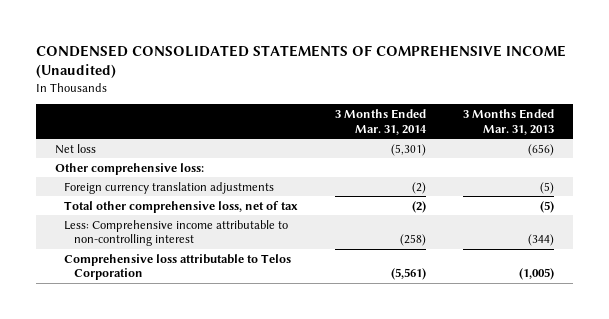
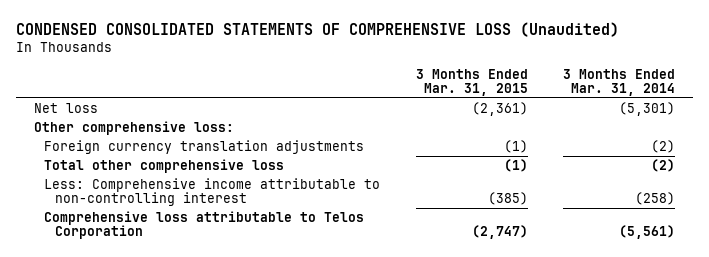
- CONDENSED CONSOLIDATED STATEMENTS OF COMPREHENSIVE INCOME (Unaudited)
+ CONDENSED CONSOLIDATED STATEMENTS OF COMPREHENSIVE LOSS (Unaudited)
- | 3 Months Ended Mar. 31, 2014 | 3 Months Ended Mar. 31, 2013
+ | 3 Months Ended Mar. 31, 2015 | 3 Months Ended Mar. 31, 2014
- Total other comprehensive loss, net of tax | (2) | (5)
+ Total other comprehensive loss | (1) | (2)

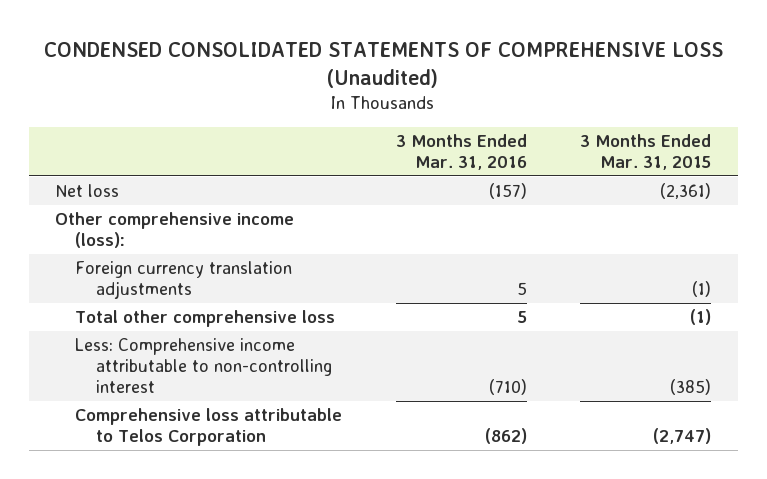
- | 3 Months Ended Mar. 31, 2015 | 3 Months Ended Mar. 31, 2014
+ | 3 Months Ended Mar. 31, 2016 | 3 Months Ended Mar. 31, 2015
- Other comprehensive loss:
+ Other comprehensive income (loss):

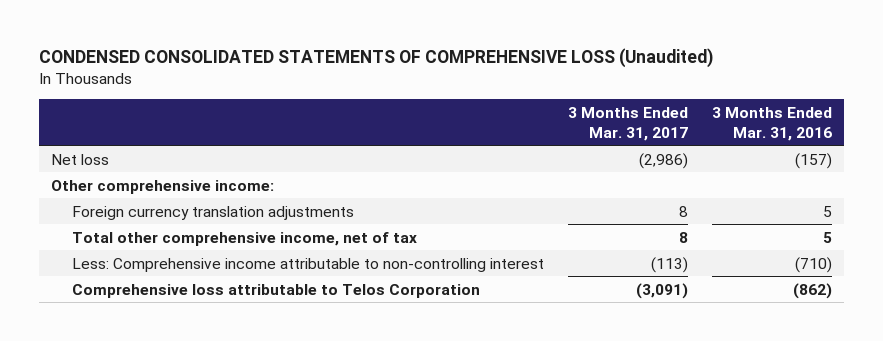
- | 3 Months Ended Mar. 31, 2016 | 3 Months Ended Mar. 31, 2015
+ | 3 Months Ended Mar. 31, 2017 | 3 Months Ended Mar. 31, 2016
- Other comprehensive income (loss):
+ Other comprehensive income:
- Total other comprehensive loss | 5 | (1)
+ Total other comprehensive income, net of tax | 8 | 5

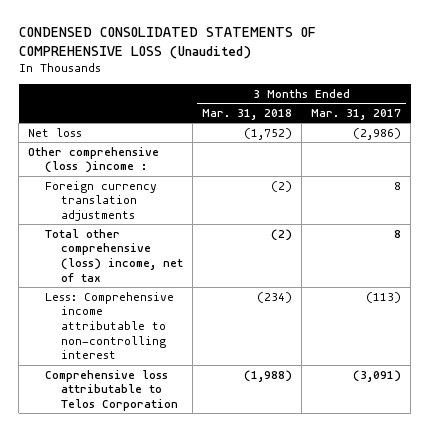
- | 3 Months Ended Mar. 31, 2017 | 3 Months Ended Mar. 31, 2016
+ | 3 Months Ended Mar. 31, 2018 | 3 Months Ended Mar. 31, 2017
- Other comprehensive income:
+ Other comprehensive (loss )income :
- Total other comprehensive income, net of tax | 8 | 5
+ Total other comprehensive (loss) income, net of tax | (2) | 8

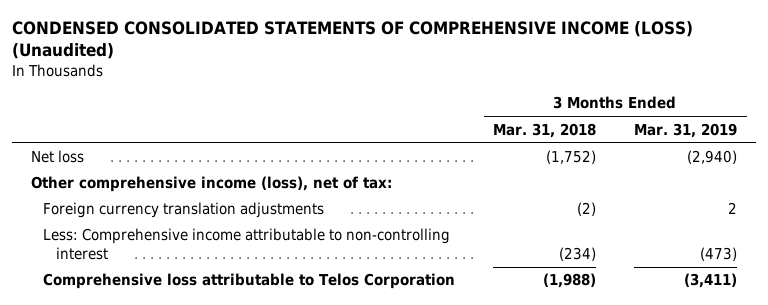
- CONDENSED CONSOLIDATED STATEMENTS OF COMPREHENSIVE LOSS (Unaudited)
+ CONDENSED CONSOLIDATED STATEMENTS OF COMPREHENSIVE INCOME (LOSS) (Unaudited)
- | 3 Months Ended Mar. 31, 2018 | 3 Months Ended Mar. 31, 2017
+ | 3 Months Ended Mar. 31, 2018 | 3 Months Ended Mar. 31, 2019
- Other comprehensive (loss )income :
+ Other comprehensive income (loss), net of tax:
- Total other comprehensive (loss) income, net of tax | (2) | 8

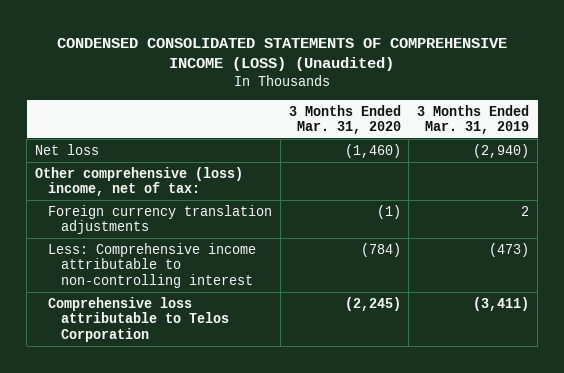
- | 3 Months Ended Mar. 31, 2018 | 3 Months Ended Mar. 31, 2019
+ | 3 Months Ended Mar. 31, 2020 | 3 Months Ended Mar. 31, 2019
- Other comprehensive income (loss), net of tax:
+ Other comprehensive (loss) income, net of tax:

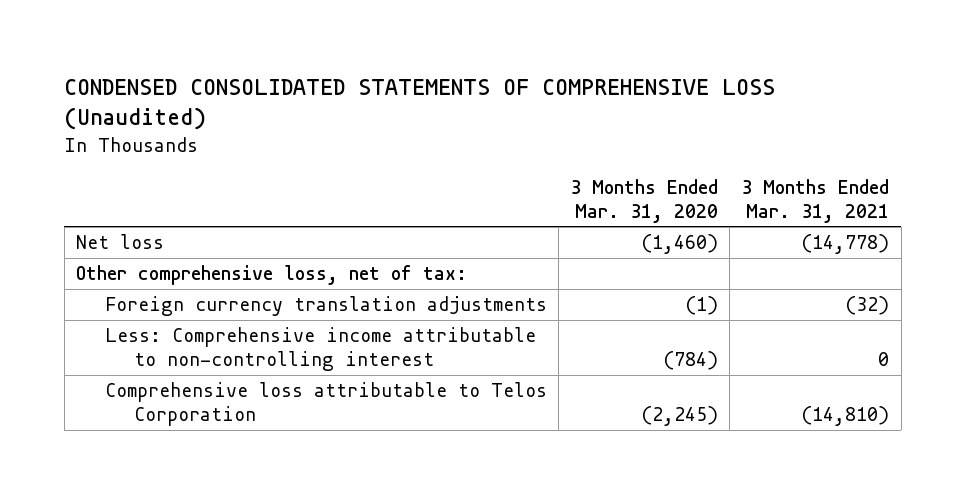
- CONDENSED CONSOLIDATED STATEMENTS OF COMPREHENSIVE INCOME (LOSS) (Unaudited)
+ CONDENSED CONSOLIDATED STATEMENTS OF COMPREHENSIVE LOSS (Unaudited)
- | 3 Months Ended Mar. 31, 2020 | 3 Months Ended Mar. 31, 2019
+ | 3 Months Ended Mar. 31, 2020 | 3 Months Ended Mar. 31, 2021
- Other comprehensive (loss) income, net of tax:
+ Other comprehensive loss, net of tax:

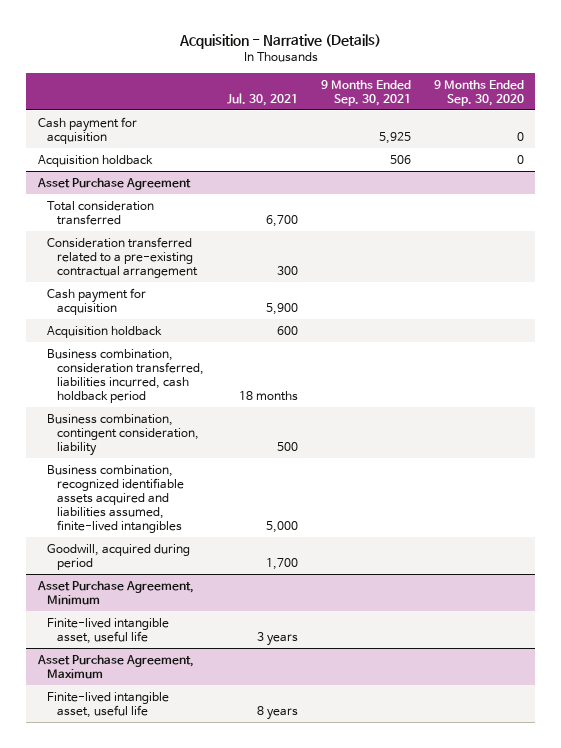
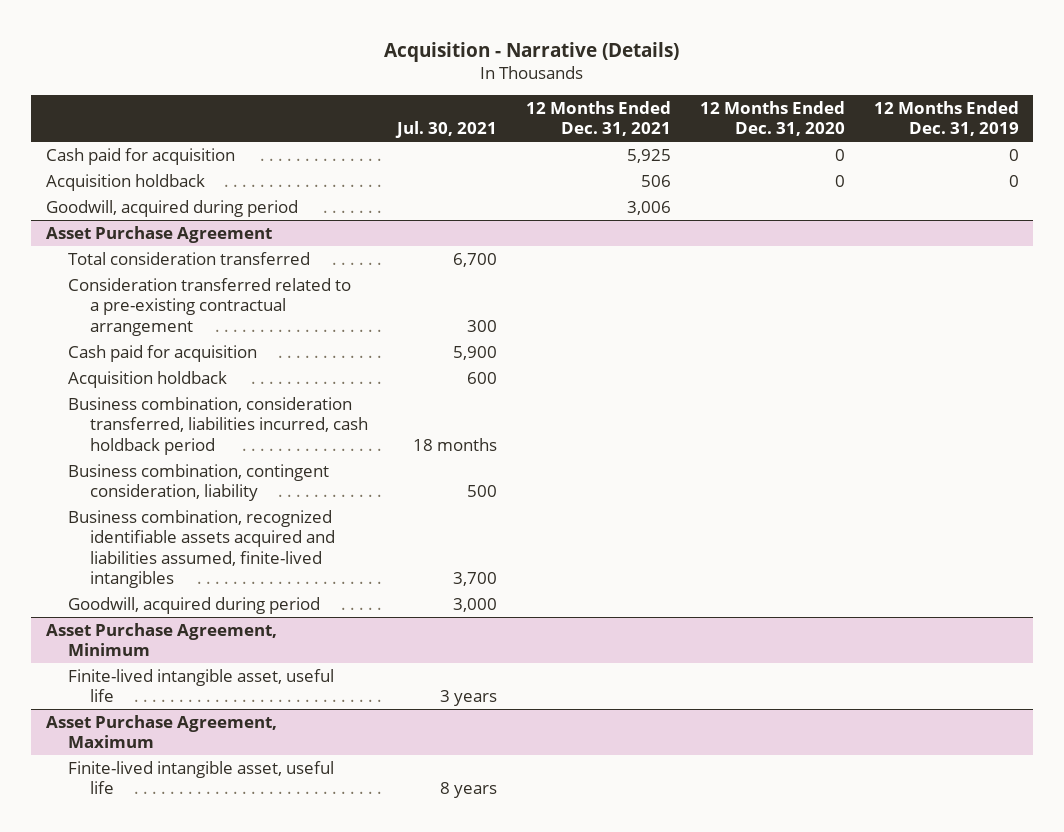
- | Jul. 30, 2021 | 9 Months Ended Sep. 30, 2021 | 9 Months Ended Sep. 30, 2020
+ | Jul. 30, 2021 | 12 Months Ended Dec. 31, 2021 | 12 Months Ended Dec. 31, 2020 | 12 Months Ended Dec. 31, 2019
- Cash payment for acquisition | | 5,925 | 0
+ Cash paid for acquisition | | 5,925 | 0 | 0
+ Goodwill, acquired during period | | 3,006 | |
@ Asset Purchase Agreement
- Cash payment for acquisition | 5,900 | |
+ Cash paid for acquisition | 5,900 | | |
- Business combination, recognized identifiable assets acquired and liabilities assumed, finite-lived intangibles | 5,000 | |
- Goodwill, acquired during period | 1,700 | |
+ Business combination, recognized identifiable assets acquired and liabilities assumed, finite-lived intangibles | 3,700 | | |
+ Goodwill, acquired during period | 3,000 | | |

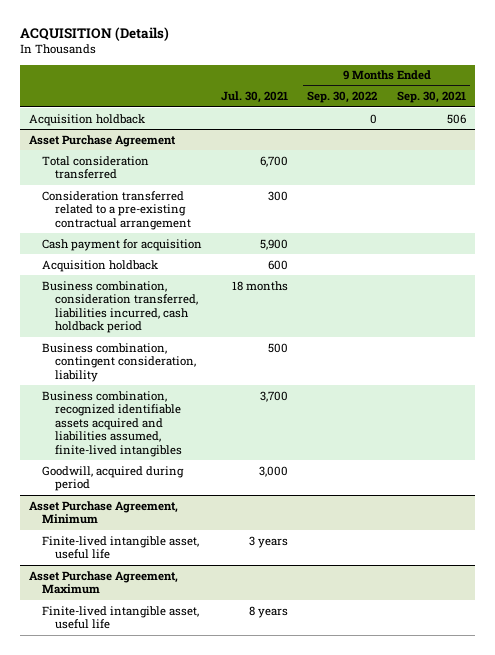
- Acquisition - Narrative (Details)
+ ACQUISITION (Details)
- | Jul. 30, 2021 | 12 Months Ended Dec. 31, 2021 | 12 Months Ended Dec. 31, 2020 | 12 Months Ended Dec. 31, 2019
+ | Jul. 30, 2021 | 9 Months Ended Sep. 30, 2022 | 9 Months Ended Sep. 30, 2021
- Cash paid for acquisition | | 5,925 | 0 | 0
- Goodwill, acquired during period | | 3,006 | |
@ Asset Purchase Agreement
- Cash paid for acquisition | 5,900 | | |
+ Cash payment for acquisition | 5,900 | |

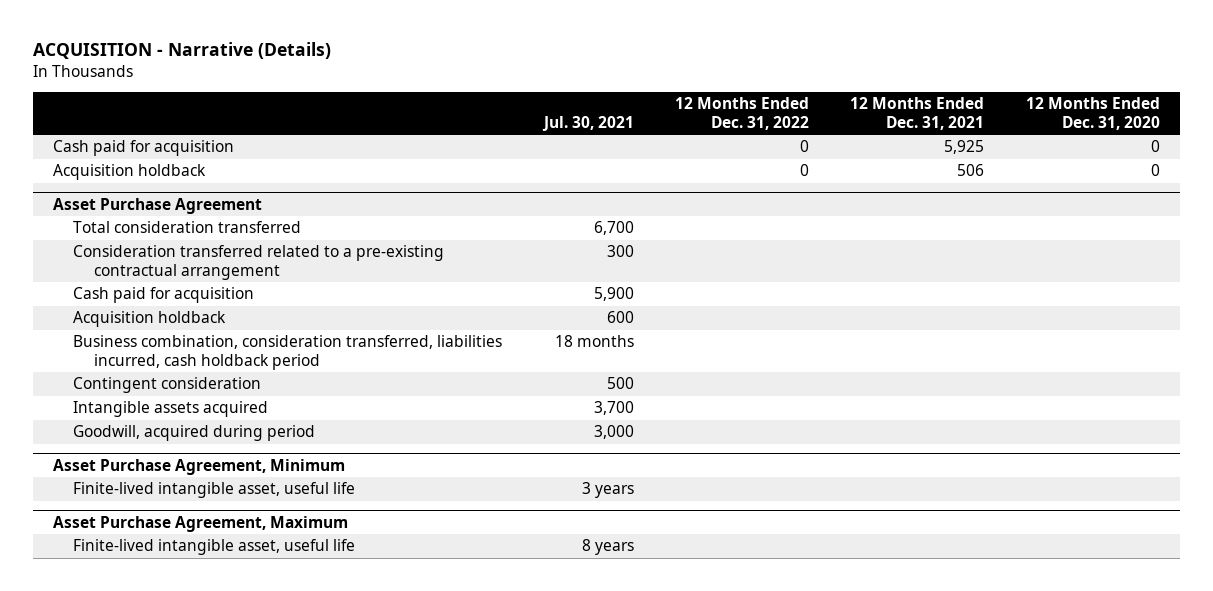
- ACQUISITION (Details)
+ ACQUISITION - Narrative (Details)
- | Jul. 30, 2021 | 9 Months Ended Sep. 30, 2022 | 9 Months Ended Sep. 30, 2021
+ | Jul. 30, 2021 | 12 Months Ended Dec. 31, 2022 | 12 Months Ended Dec. 31, 2021 | 12 Months Ended Dec. 31, 2020
+ Cash paid for acquisition | | 0 | 5,925 | 0
@ Asset Purchase Agreement
- Cash payment for acquisition | 5,900 | |
+ Cash paid for acquisition | 5,900 | | |
- Business combination, contingent consideration, liability | 500 | |
- Business combination, recognized identifiable assets acquired and liabilities assumed, finite-lived intangibles | 3,700 | |
+ Contingent consideration | 500 | | |
+ Intangible assets acquired | 3,700 | | |

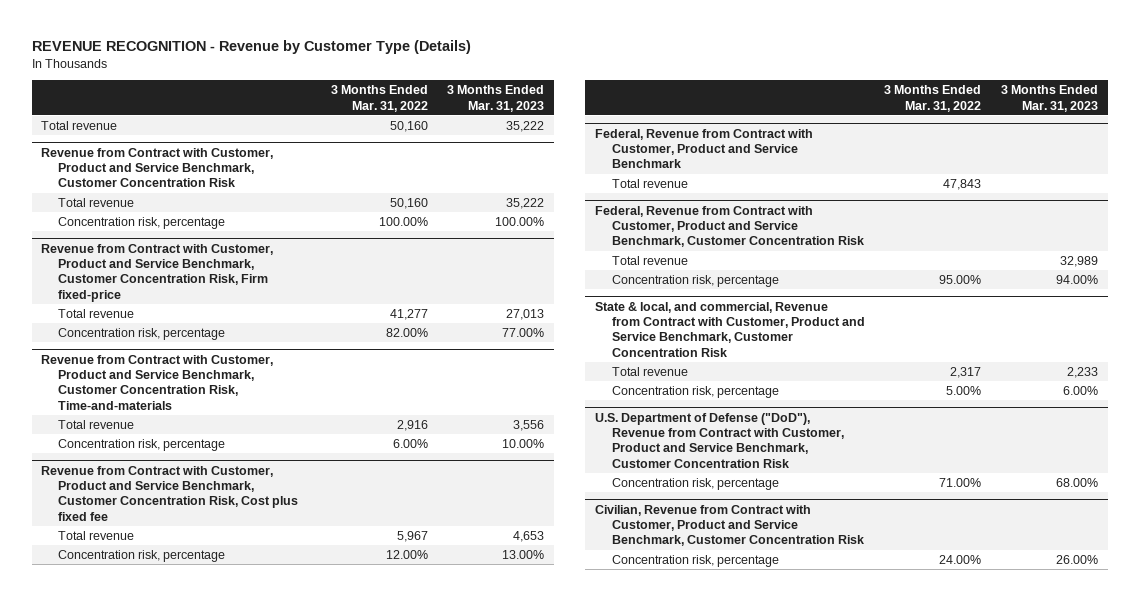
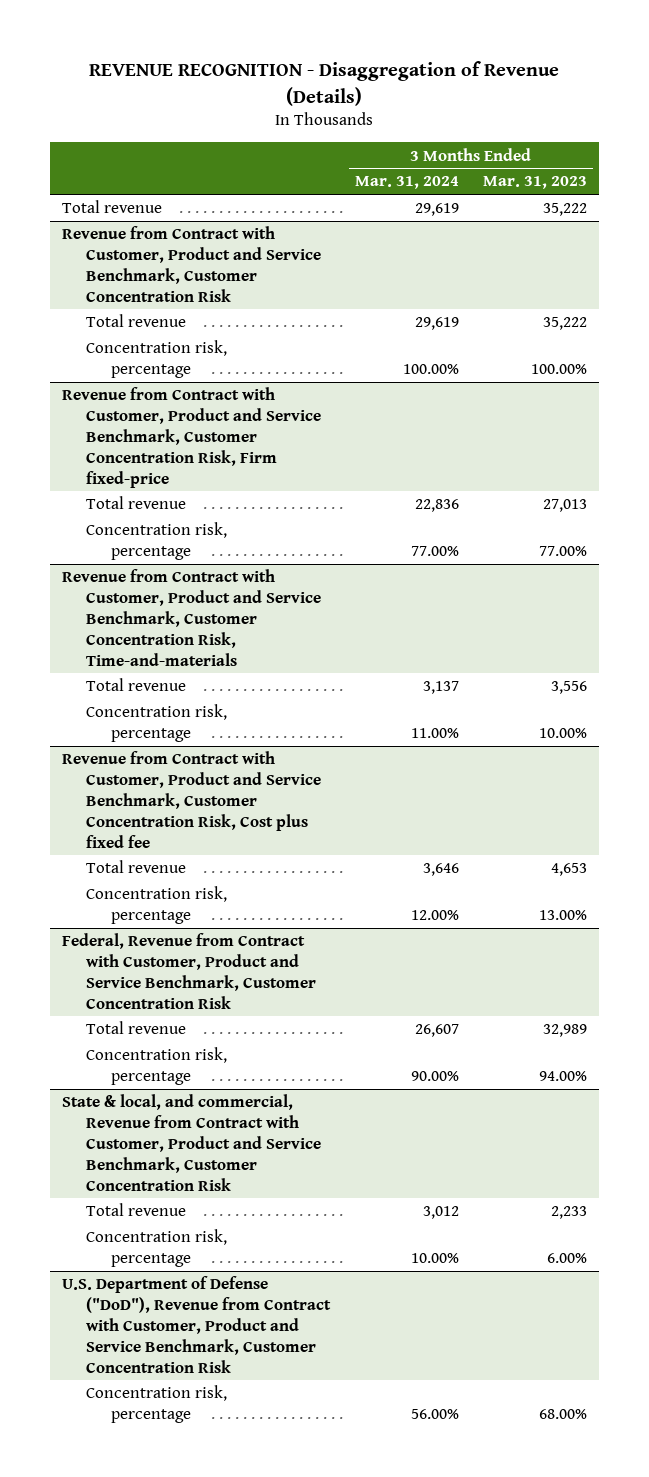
- REVENUE RECOGNITION - Revenue by Customer Type (Details)
+ REVENUE RECOGNITION - Disaggregation of Revenue (Details)
- | 3 Months Ended Mar. 31, 2022 | 3 Months Ended Mar. 31, 2023
+ | 3 Months Ended Mar. 31, 2024 | 3 Months Ended Mar. 31, 2023
- Federal, Revenue from Contract with Customer, Product and Service Benchmark
- Total revenue | 47,843 |
- Civilian, Revenue from Contract with Customer, Product and Service Benchmark, Customer Concentration Risk
- Concentration risk, percentage | 24.00% | 26.00%

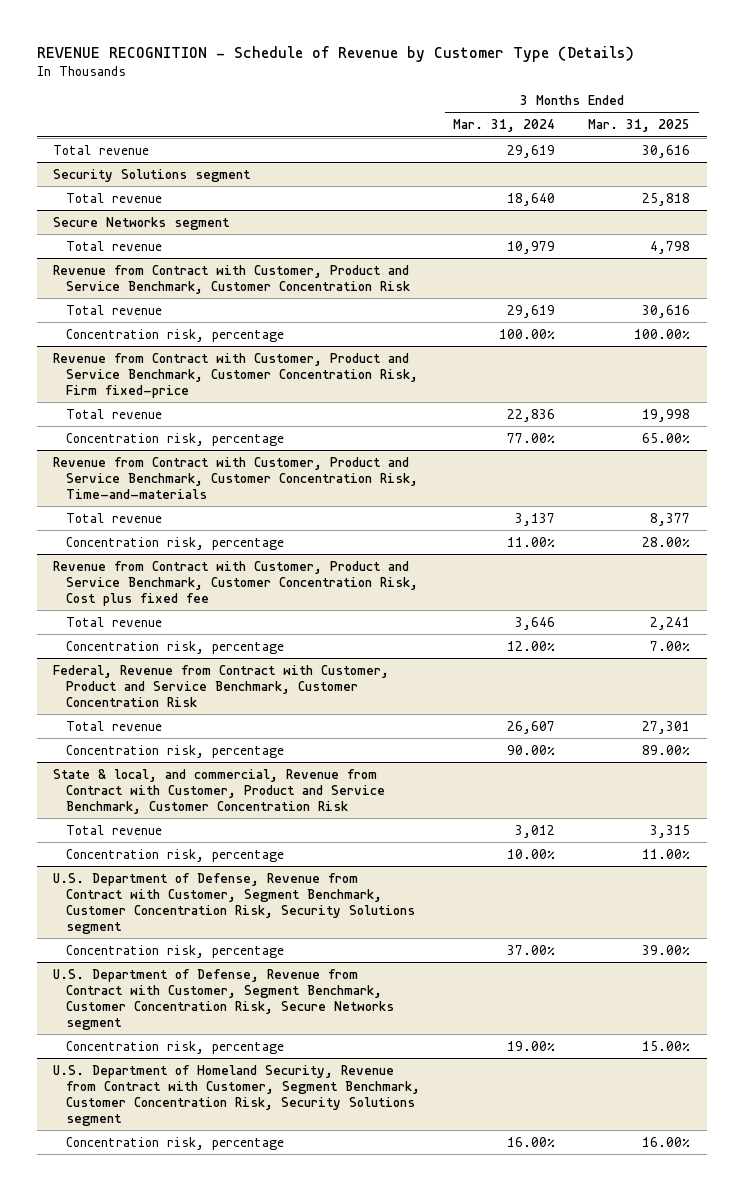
- REVENUE RECOGNITION - Disaggregation of Revenue (Details)
+ REVENUE RECOGNITION - Schedule of Revenue by Customer Type (Details)
- | 3 Months Ended Mar. 31, 2024 | 3 Months Ended Mar. 31, 2023
+ | 3 Months Ended Mar. 31, 2024 | 3 Months Ended Mar. 31, 2025
+ Security Solutions segment
+ Total revenue | 18,640 | 25,818
+ Secure Networks segment
+ Total revenue | 10,979 | 4,798
- U.S. Department of Defense ("DoD"), Revenue from Contract with Customer, Product and Service Benchmark, Customer Concentration Risk
- Concentration risk, percentage | 56.00% | 68.00%
+ U.S. Department of Defense, Revenue from Contract with Customer, Segment Benchmark, Customer Concentration Risk, Security Solutions segment
+ Concentration risk, percentage | 37.00% | 39.00%
+ U.S. Department of Defense, Revenue from Contract with Customer, Segment Benchmark, Customer Concentration Risk, Secure Networks segment
+ Concentration risk, percentage | 19.00% | 15.00%
+ U.S. Department of Homeland Security, Revenue from Contract with Customer, Segment Benchmark, Customer Concentration Risk, Security Solutions segment
+ Concentration risk, percentage | 16.00% | 16.00%

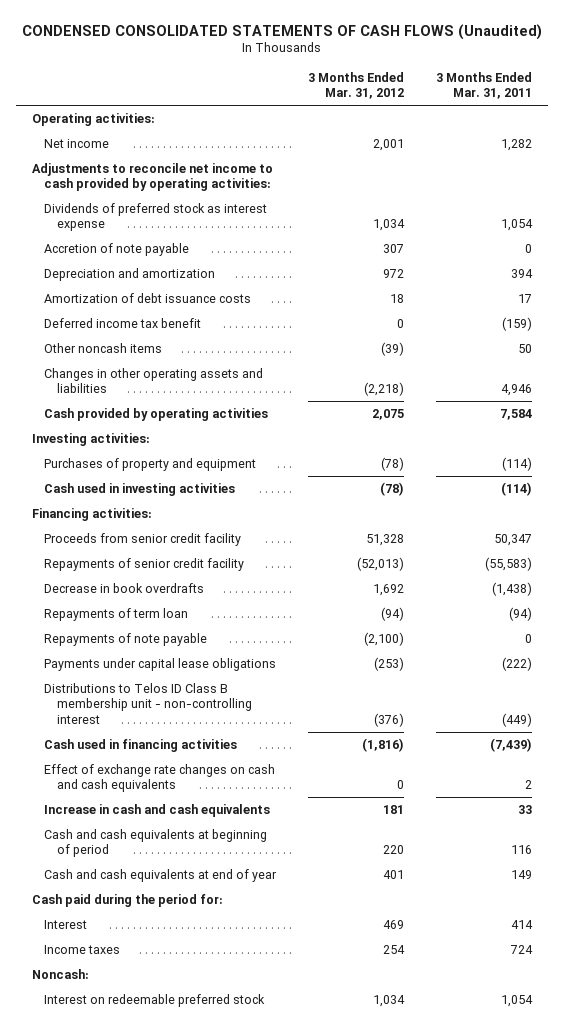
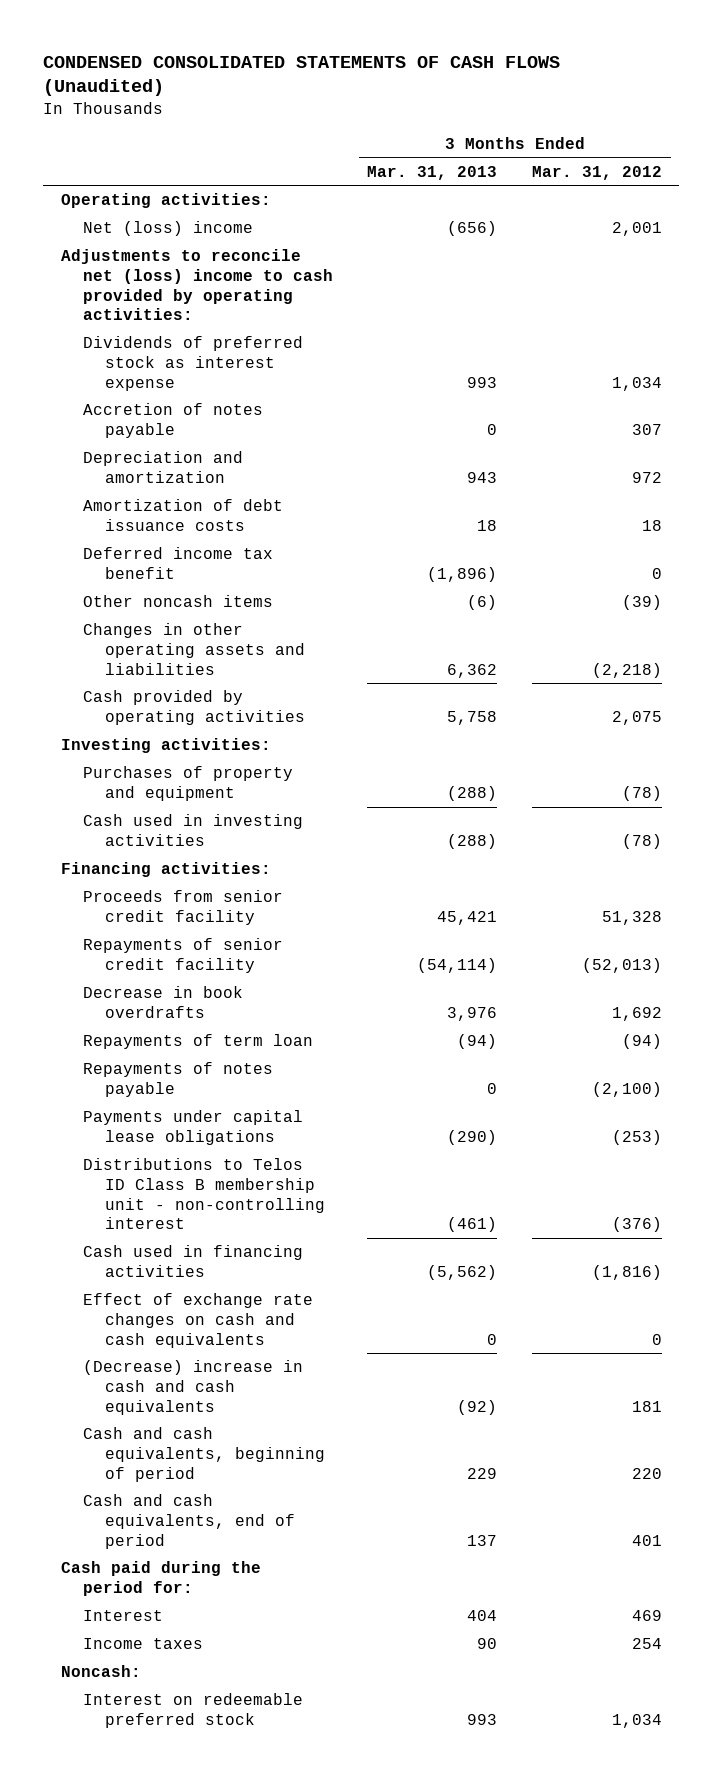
- | 3 Months Ended Mar. 31, 2012 | 3 Months Ended Mar. 31, 2011
+ | 3 Months Ended Mar. 31, 2013 | 3 Months Ended Mar. 31, 2012
- Net income | 2,001 | 1,282
- Adjustments to reconcile net income to cash provided by operating activities:
+ Net (loss) income | (656) | 2,001
+ Adjustments to reconcile net (loss) income to cash provided by operating activities:
- Accretion of note payable | 307 | 0
+ Accretion of notes payable | 0 | 307
- Repayments of note payable | (2,100) | 0
+ Repayments of notes payable | 0 | (2,100)
- Increase in cash and cash equivalents | 181 | 33
- Cash and cash equivalents at beginning of period | 220 | 116
- Cash and cash equivalents at end of year | 401 | 149
+ (Decrease) increase in cash and cash equivalents | (92) | 181
+ Cash and cash equivalents, beginning of period | 229 | 220
+ Cash and cash equivalents, end of period | 137 | 401

